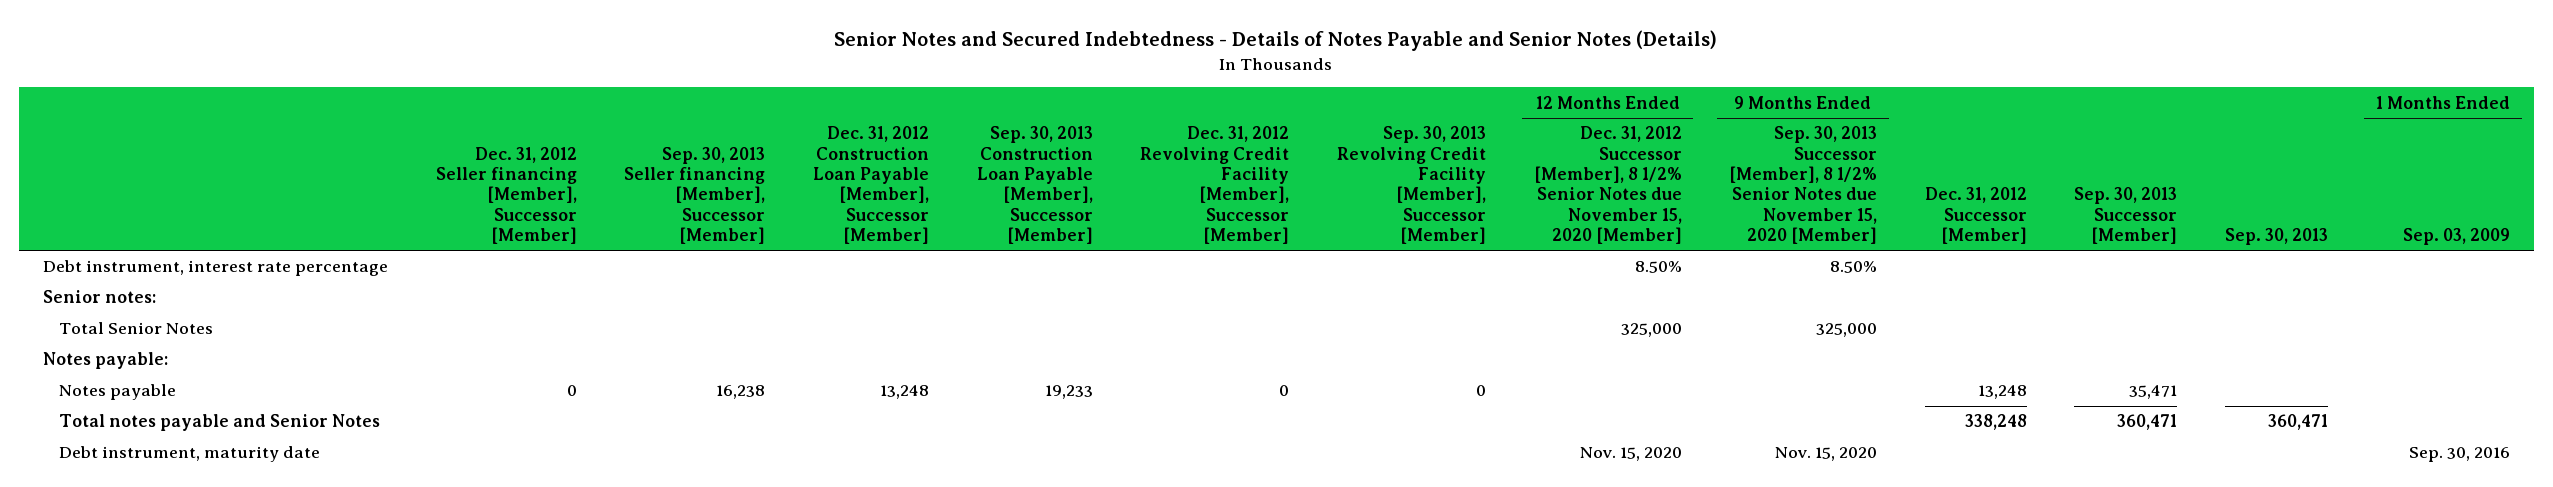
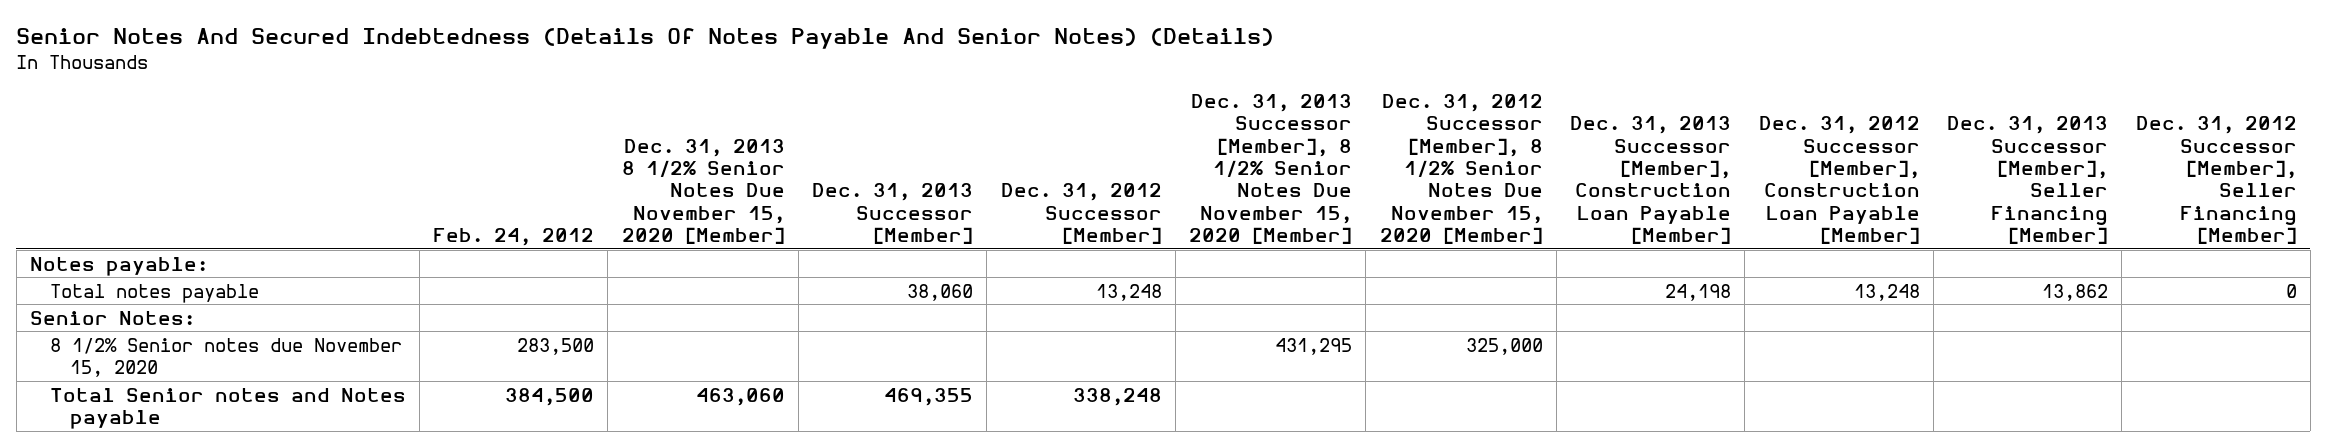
- Senior Notes and Secured Indebtedness - Details of Notes Payable and Senior Notes (Details)
+ Senior Notes And Secured Indebtedness (Details Of Notes Payable And Senior Notes) (Details)
- | Dec. 31, 2012 Seller financing [Member], Successor [Member] | Sep. 30, 2013 Seller financing [Member], Successor [Member] | Dec. 31, 2012 Construction Loan Payable [Member], Successor [Member] | Sep. 30, 2013 Construction Loan Payable [Member], Successor [Member] | Dec. 31, 2012 Revolving Credit Facility [Member], Successor [Member] | Sep. 30, 2013 Revolving Credit Facility [Member], Successor [Member] | 12 Months Ended Dec. 31, 2012 Successor [Member], 8 1/2% Senior Notes due November 15, 2020 [Member] | 9 Months Ended Sep. 30, 2013 Successor [Member], 8 1/2% Senior Notes due November 15, 2020 [Member] | Dec. 31, 2012 Successor [Member] | Sep. 30, 2013 Successor [Member] | Sep. 30, 2013 | 1 Months Ended Sep. 03, 2009
+ | Feb. 24, 2012 | Dec. 31, 2013 8 1/2% Senior Notes Due November 15, 2020 [Member] | Dec. 31, 2013 Successor [Member] | Dec. 31, 2012 Successor [Member] | Dec. 31, 2013 Successor [Member], 8 1/2% Senior Notes Due November 15, 2020 [Member] | Dec. 31, 2012 Successor [Member], 8 1/2% Senior Notes Due November 15, 2020 [Member] | Dec. 31, 2013 Successor [Member], Construction Loan Payable [Member] | Dec. 31, 2012 Successor [Member], Construction Loan Payable [Member] | Dec. 31, 2013 Successor [Member], Seller Financing [Member] | Dec. 31, 2012 Successor [Member], Seller Financing [Member]
- Debt instrument, interest rate percentage | | | | | | | 8.50% | 8.50% | | | |
- Senior notes:
- Total Senior Notes | | | | | | | 325,000 | 325,000 | | | |
- Notes payable | 0 | 16,238 | 13,248 | 19,233 | 0 | 0 | | | 13,248 | 35,471 | |
- Total notes payable and Senior Notes | | | | | | | | | 338,248 | 360,471 | 360,471 |
- Debt instrument, maturity date | | | | | | | Nov. 15, 2020 | Nov. 15, 2020 | | | | Sep. 30, 2016
+ Total notes payable | | | 38,060 | 13,248 | | | 24,198 | 13,248 | 13,862 | 0
+ Senior Notes:
+ 8 1/2% Senior notes due November 15, 2020 | 283,500 | | | | 431,295 | 325,000 | | | |
+ Total Senior notes and Notes payable | 384,500 | 463,060 | 469,355 | 338,248 | | | | | |

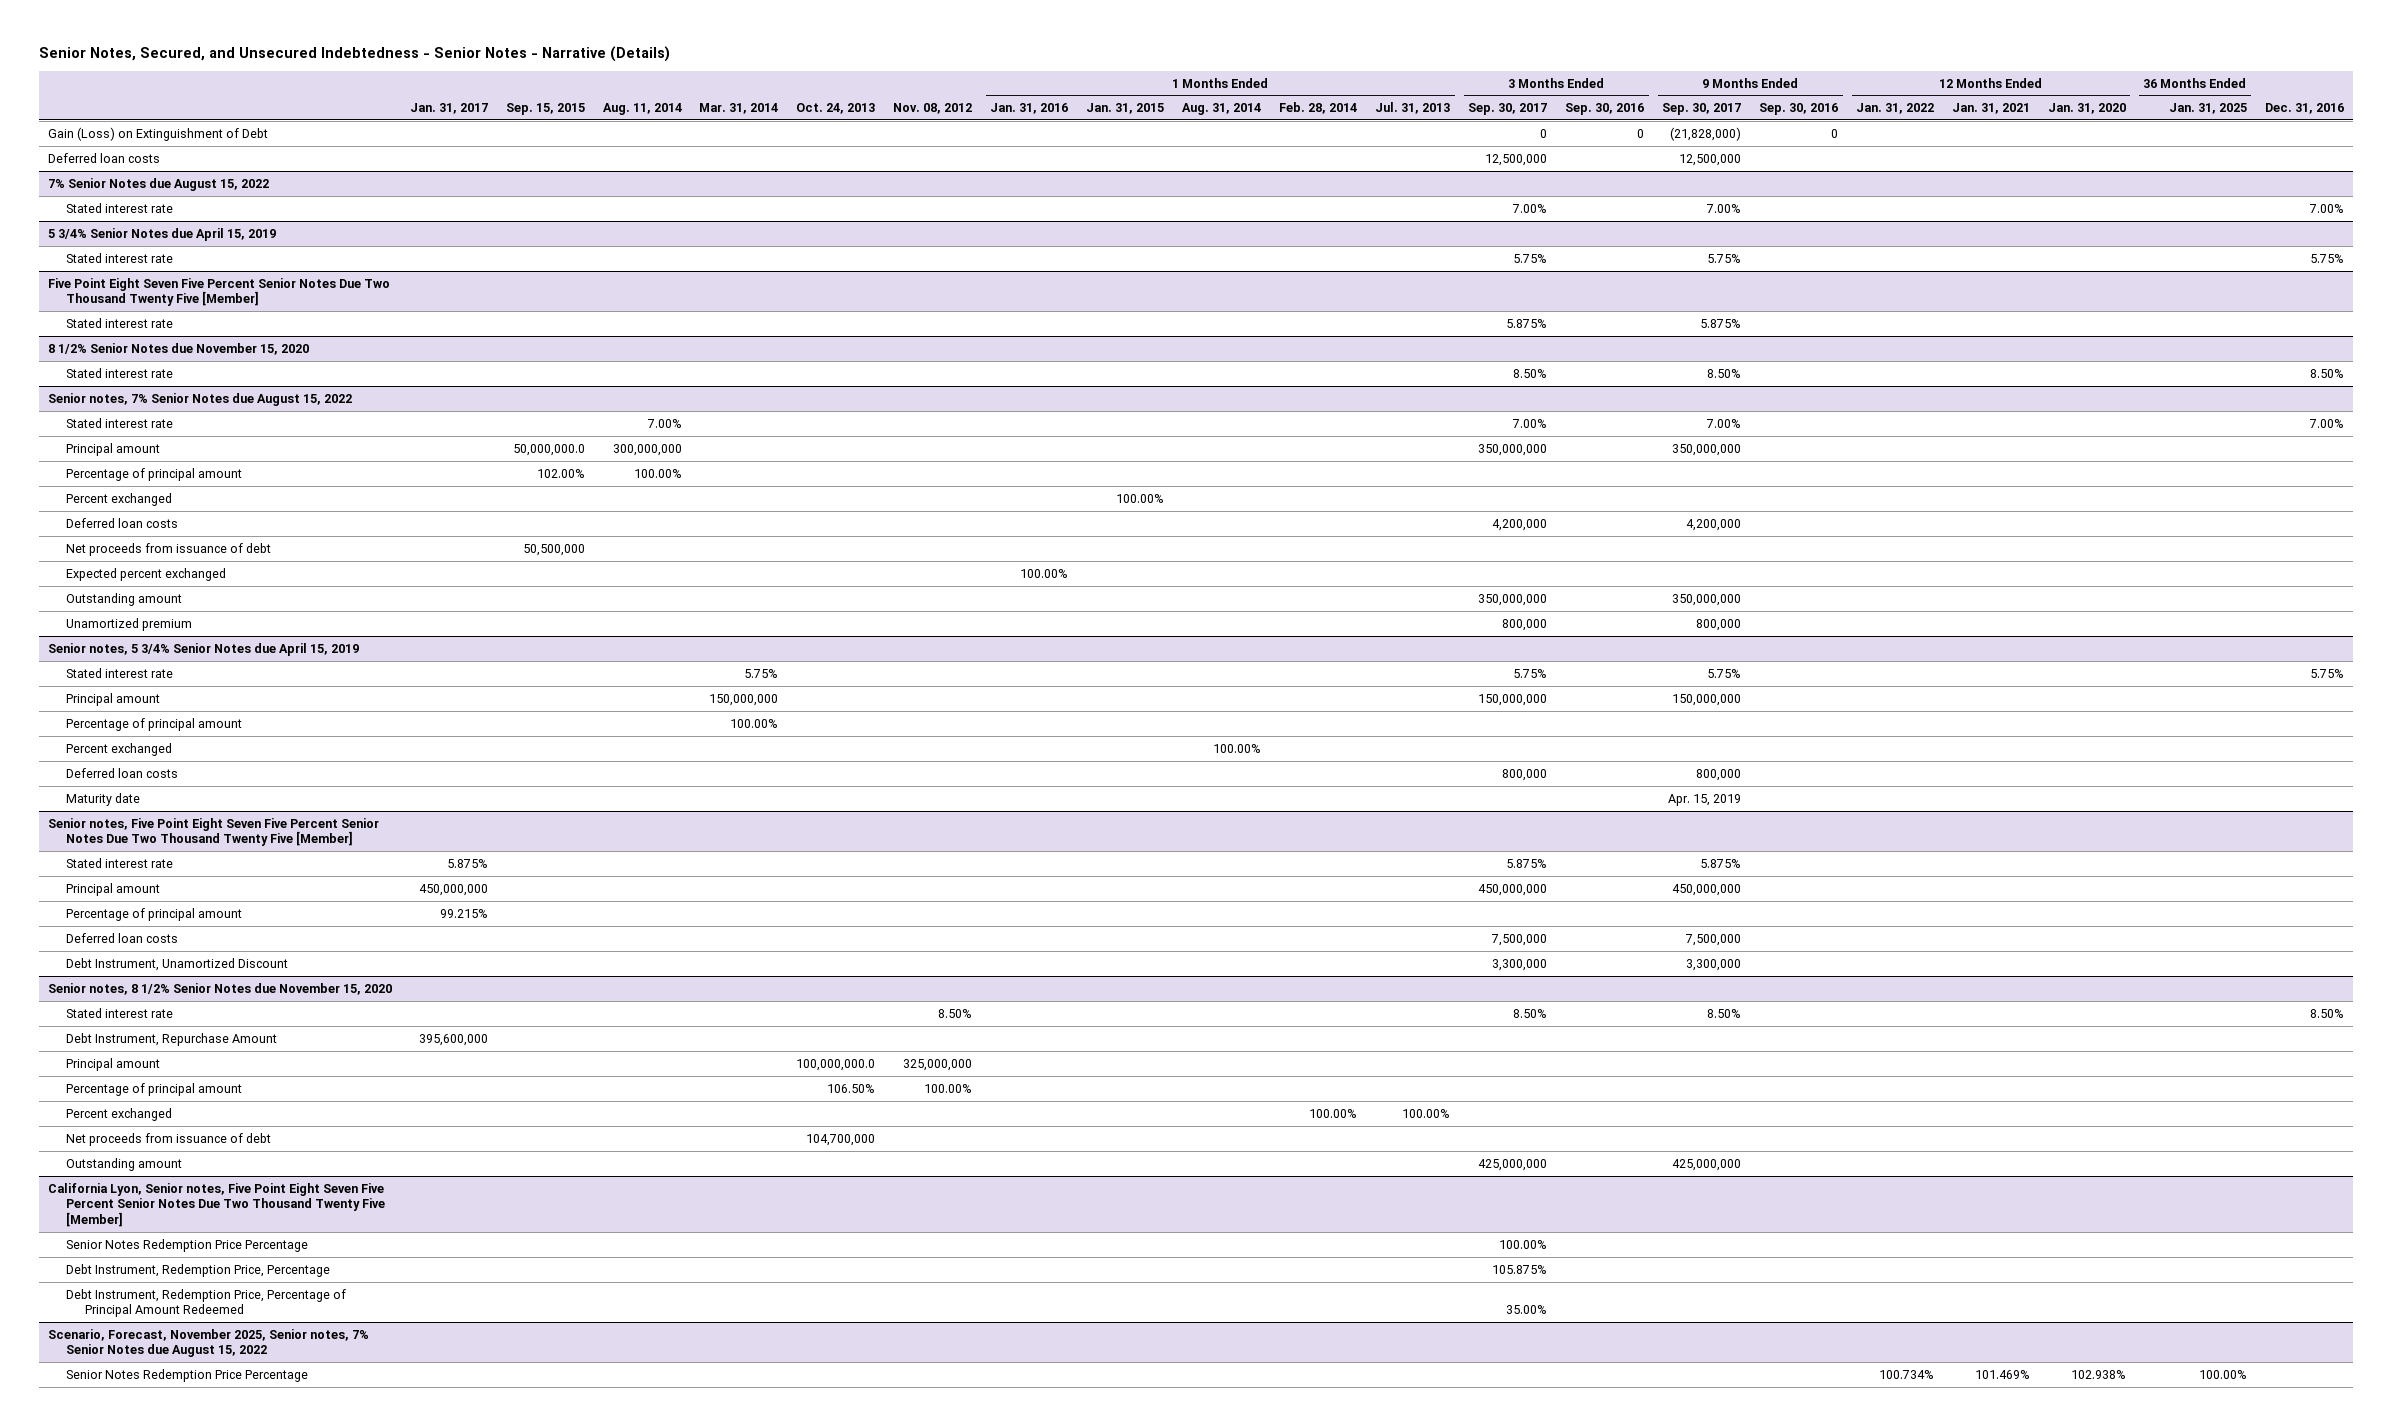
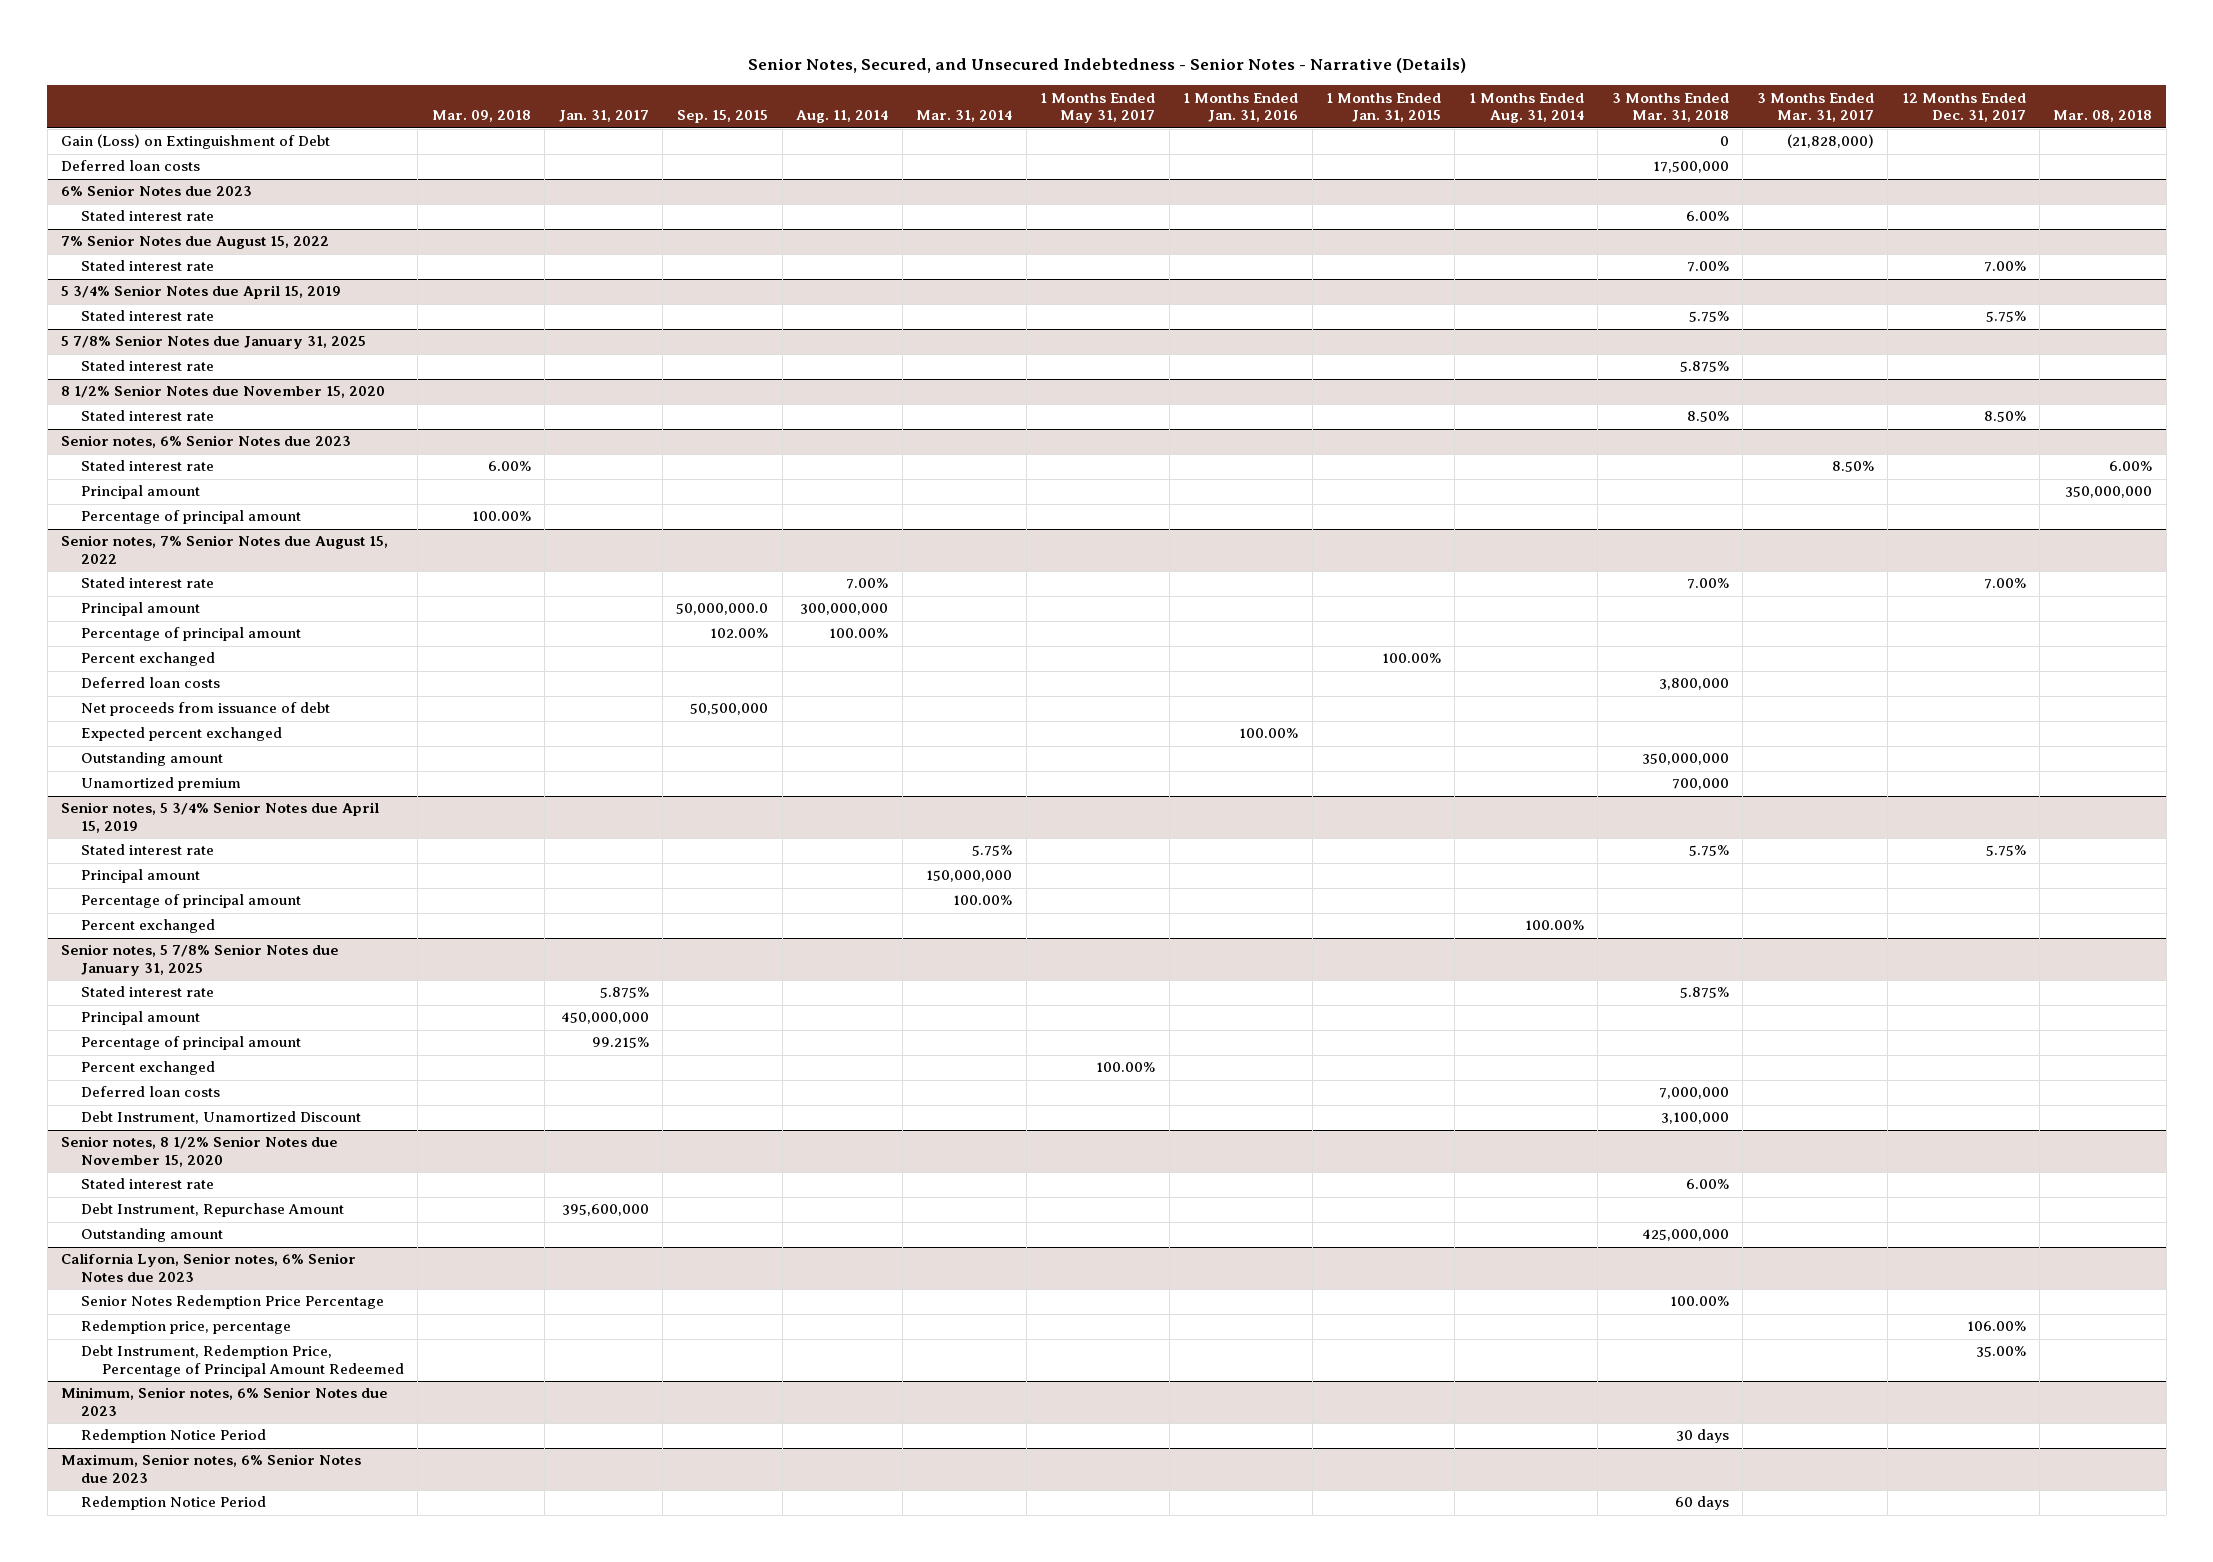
- | Jan. 31, 2017 | Sep. 15, 2015 | Aug. 11, 2014 | Mar. 31, 2014 | Oct. 24, 2013 | Nov. 08, 2012 | 1 Months Ended Jan. 31, 2016 | 1 Months Ended Jan. 31, 2015 | 1 Months Ended Aug. 31, 2014 | 1 Months Ended Feb. 28, 2014 | 1 Months Ended Jul. 31, 2013 | 3 Months Ended Sep. 30, 2017 | 3 Months Ended Sep. 30, 2016 | 9 Months Ended Sep. 30, 2017 | 9 Months Ended Sep. 30, 2016 | 12 Months Ended Jan. 31, 2022 | 12 Months Ended Jan. 31, 2021 | 12 Months Ended Jan. 31, 2020 | 36 Months Ended Jan. 31, 2025 | Dec. 31, 2016
+ | Mar. 09, 2018 | Jan. 31, 2017 | Sep. 15, 2015 | Aug. 11, 2014 | Mar. 31, 2014 | 1 Months Ended May 31, 2017 | 1 Months Ended Jan. 31, 2016 | 1 Months Ended Jan. 31, 2015 | 1 Months Ended Aug. 31, 2014 | 3 Months Ended Mar. 31, 2018 | 3 Months Ended Mar. 31, 2017 | 12 Months Ended Dec. 31, 2017 | Mar. 08, 2018
+ 6% Senior Notes due 2023
+ Stated interest rate | | | | | | | | | | 6.00% | | |
- Five Point Eight Seven Five Percent Senior Notes Due Two Thousand Twenty Five [Member]
+ 5 7/8% Senior Notes due January 31, 2025
+ Senior notes, 6% Senior Notes due 2023
+ Stated interest rate | 6.00% | | | | | | | | | | 8.50% | | 6.00%
+ Principal amount | | | | | | | | | | | | | 350,000,000
+ Percentage of principal amount | 100.00% | | | | | | | | | | | |
@ Senior notes, 5 3/4% Senior Notes due April 15, 2019
- Deferred loan costs | | | | | | | | | | | | 800,000 | | 800,000 | | | | | |
- Maturity date | | | | | | | | | | | | | | Apr. 15, 2019 | | | | | |
- Senior notes, Five Point Eight Seven Five Percent Senior Notes Due Two Thousand Twenty Five [Member]
+ Senior notes, 5 7/8% Senior Notes due January 31, 2025
+ Percent exchanged | | | | | | 100.00% | | | | | | |
@ Senior notes, 8 1/2% Senior Notes due November 15, 2020
- Principal amount | | | | | 100,000,000.0 | 325,000,000 | | | | | | | | | | | | | |
- Percentage of principal amount | | | | | 106.50% | 100.00% | | | | | | | | | | | | | |
- Percent exchanged | | | | | | | | | | 100.00% | 100.00% | | | | | | | | |
- Net proceeds from issuance of debt | | | | | 104,700,000 | | | | | | | | | | | | | | |
- California Lyon, Senior notes, Five Point Eight Seven Five Percent Senior Notes Due Two Thousand Twenty Five [Member]
- Senior Notes Redemption Price Percentage | | | | | | | | | | | | 100.00% | | | | | | | |
- Debt Instrument, Redemption Price, Percentage | | | | | | | | | | | | 105.875% | | | | | | | |
- Debt Instrument, Redemption Price, Percentage of Principal Amount Redeemed | | | | | | | | | | | | 35.00% | | | | | | | |
- Scenario, Forecast, November 2025, Senior notes, 7% Senior Notes due August 15, 2022
- Senior Notes Redemption Price Percentage | | | | | | | | | | | | | | | | 100.734% | 101.469% | 102.938% | 100.00% |
+ California Lyon, Senior notes, 6% Senior Notes due 2023
+ Senior Notes Redemption Price Percentage | | | | | | | | | | 100.00% | | |
+ Redemption price, percentage | | | | | | | | | | | | 106.00% |
+ Debt Instrument, Redemption Price, Percentage of Principal Amount Redeemed | | | | | | | | | | | | 35.00% |
+ Minimum, Senior notes, 6% Senior Notes due 2023
+ Redemption Notice Period | | | | | | | | | | 30 days | | |
+ Maximum, Senior notes, 6% Senior Notes due 2023
+ Redemption Notice Period | | | | | | | | | | 60 days | | |

